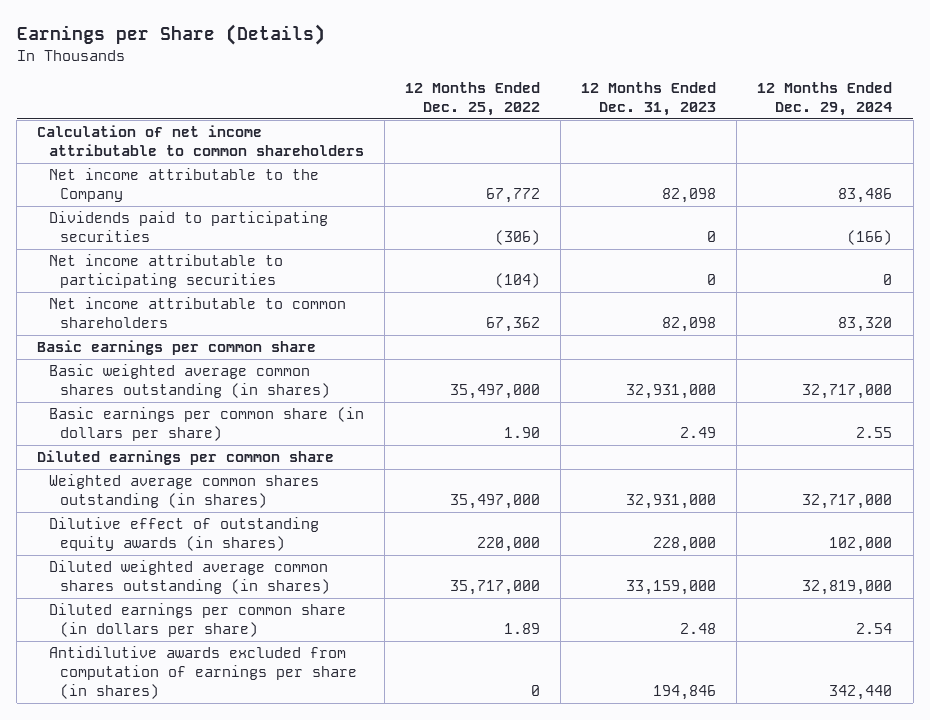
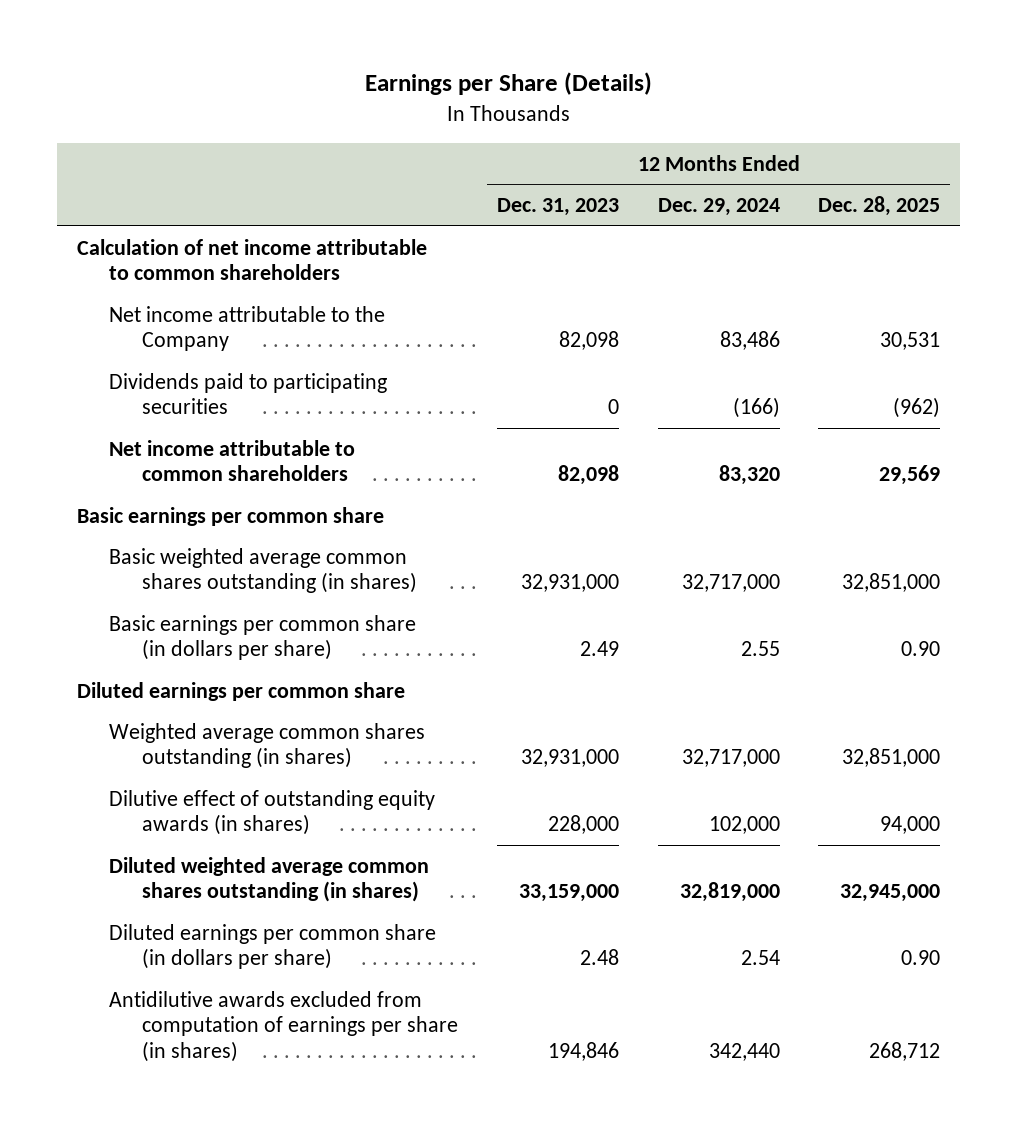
- | 12 Months Ended Dec. 25, 2022 | 12 Months Ended Dec. 31, 2023 | 12 Months Ended Dec. 29, 2024
+ | 12 Months Ended Dec. 31, 2023 | 12 Months Ended Dec. 29, 2024 | 12 Months Ended Dec. 28, 2025
- Net income attributable to participating securities | (104) | 0 | 0

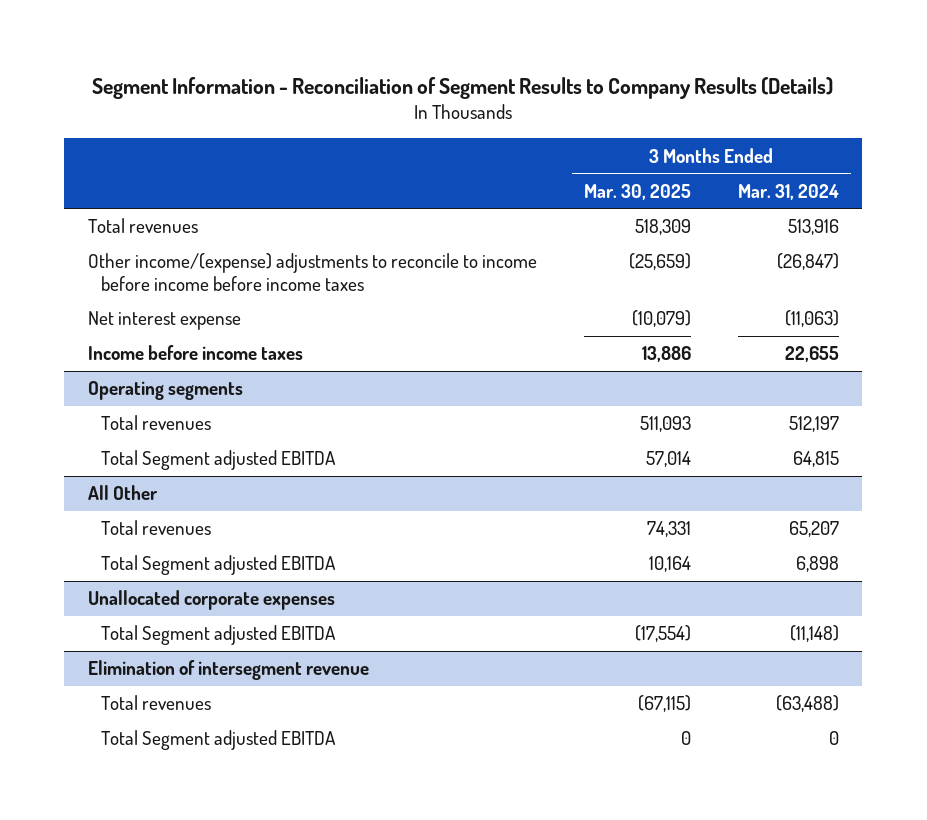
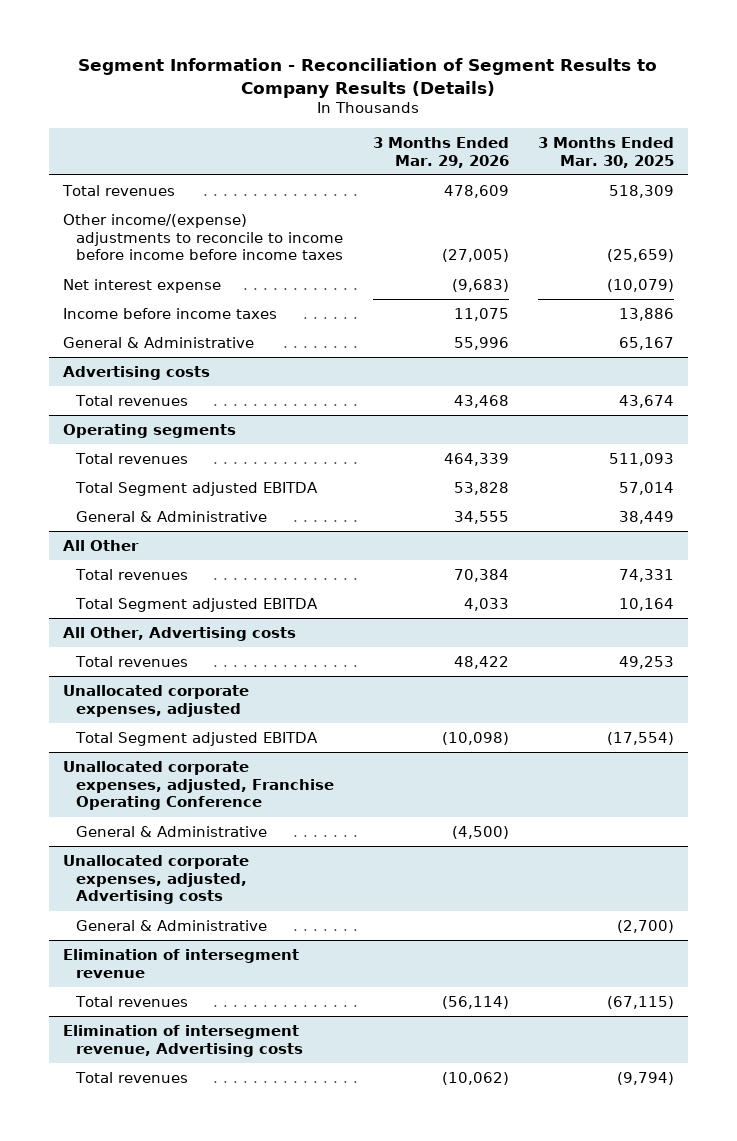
- | 3 Months Ended Mar. 30, 2025 | 3 Months Ended Mar. 31, 2024
+ | 3 Months Ended Mar. 29, 2026 | 3 Months Ended Mar. 30, 2025
+ General & Administrative | 55,996 | 65,167
+ Advertising costs
+ Total revenues | 43,468 | 43,674
@ Operating segments
+ General & Administrative | 34,555 | 38,449
- Unallocated corporate expenses
+ All Other, Advertising costs
+ Total revenues | 48,422 | 49,253
+ Unallocated corporate expenses, adjusted
+ Unallocated corporate expenses, adjusted, Franchise Operating Conference
+ General & Administrative | (4,500) |
+ Unallocated corporate expenses, adjusted, Advertising costs
+ General & Administrative | | (2,700)
@ Elimination of intersegment revenue
- Total Segment adjusted EBITDA | 0 | 0
+ Elimination of intersegment revenue, Advertising costs
+ Total revenues | (10,062) | (9,794)

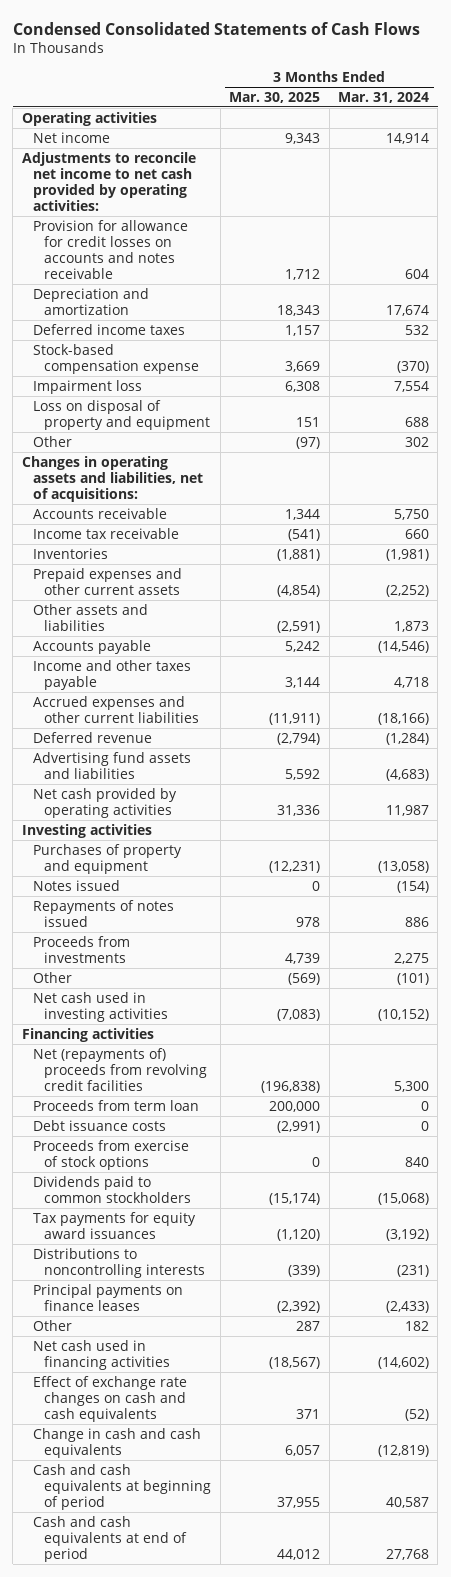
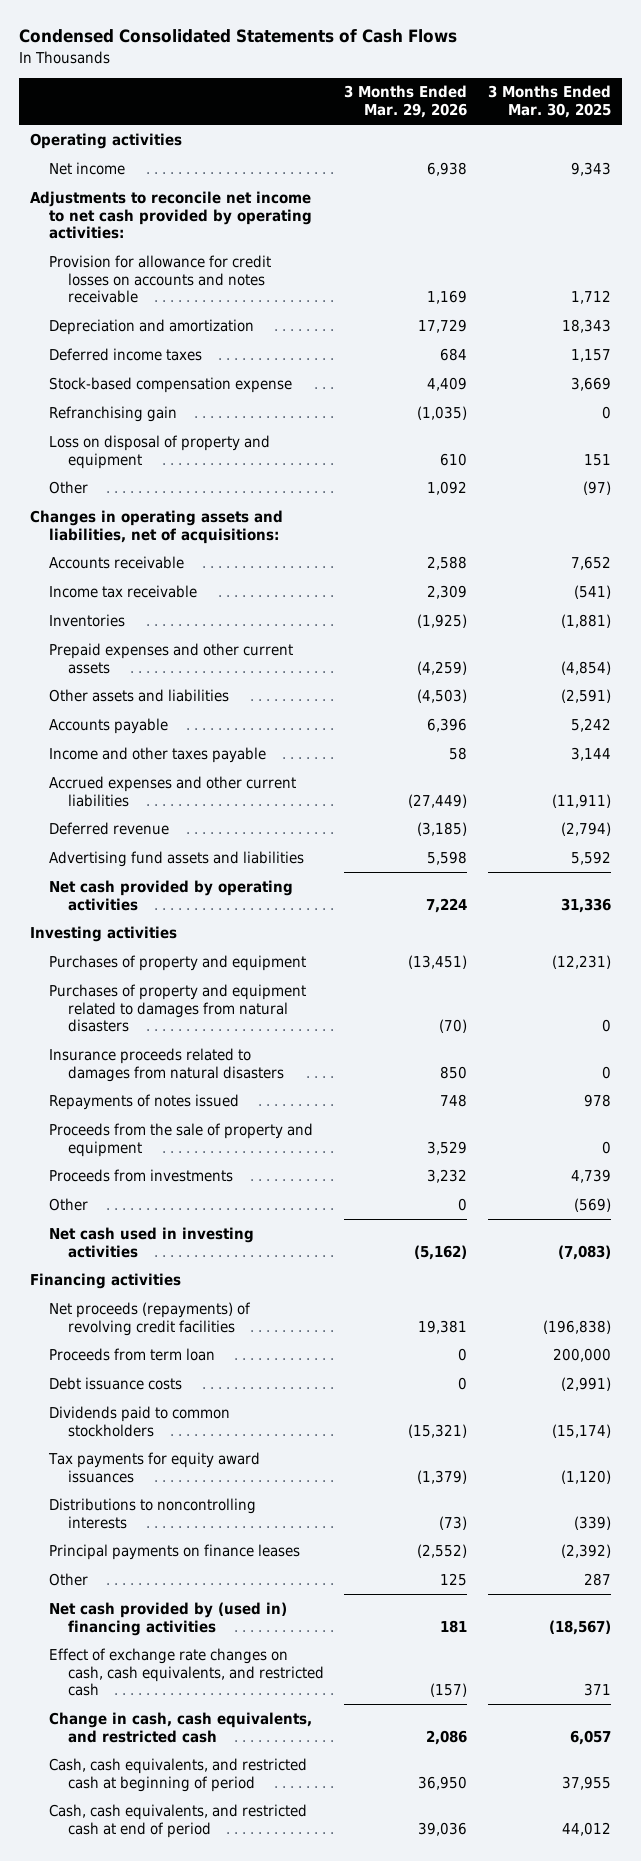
- | 3 Months Ended Mar. 30, 2025 | 3 Months Ended Mar. 31, 2024
+ | 3 Months Ended Mar. 29, 2026 | 3 Months Ended Mar. 30, 2025
- Impairment loss | 6,308 | 7,554
+ Refranchising gain | (1,035) | 0
- Accounts receivable | 1,344 | 5,750
+ Accounts receivable | 2,588 | 7,652
- Notes issued | 0 | (154)
+ Purchases of property and equipment related to damages from natural disasters | (70) | 0
+ Insurance proceeds related to damages from natural disasters | 850 | 0
+ Proceeds from the sale of property and equipment | 3,529 | 0
- Net (repayments of) proceeds from revolving credit facilities | (196,838) | 5,300
+ Net proceeds (repayments) of revolving credit facilities | 19,381 | (196,838)
- Proceeds from exercise of stock options | 0 | 840
- Net cash used in financing activities | (18,567) | (14,602)
- Effect of exchange rate changes on cash and cash equivalents | 371 | (52)
- Change in cash and cash equivalents | 6,057 | (12,819)
- Cash and cash equivalents at beginning of period | 37,955 | 40,587
- Cash and cash equivalents at end of period | 44,012 | 27,768
+ Net cash provided by (used in) financing activities | 181 | (18,567)
+ Effect of exchange rate changes on cash, cash equivalents, and restricted cash | (157) | 371
+ Change in cash, cash equivalents, and restricted cash | 2,086 | 6,057
+ Cash, cash equivalents, and restricted cash at beginning of period | 36,950 | 37,955
+ Cash, cash equivalents, and restricted cash at end of period | 39,036 | 44,012

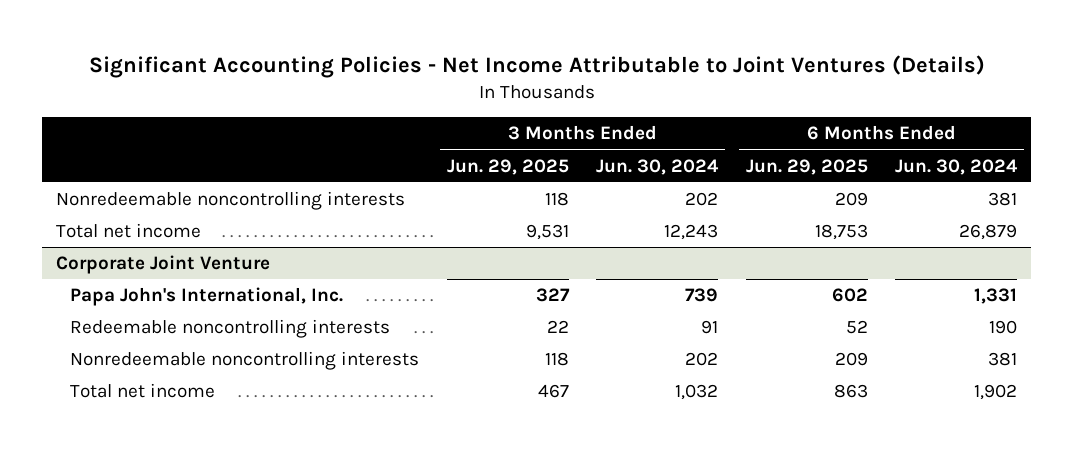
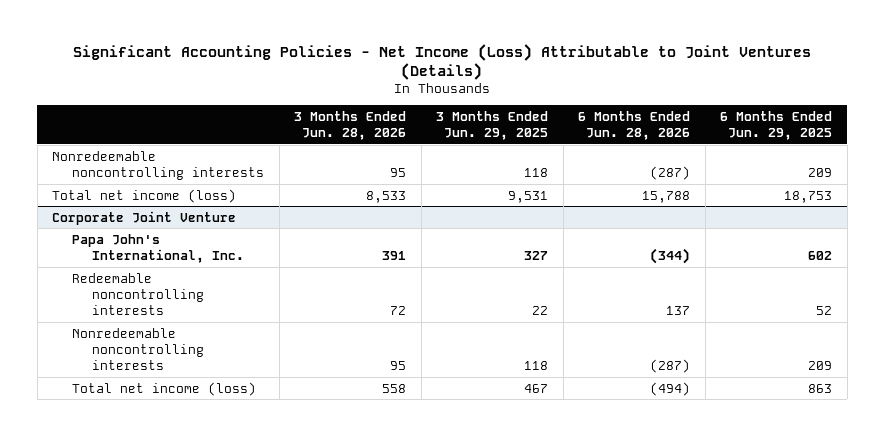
- Significant Accounting Policies - Net Income Attributable to Joint Ventures (Details)
+ Significant Accounting Policies - Net Income (Loss) Attributable to Joint Ventures (Details)
- | 3 Months Ended Jun. 29, 2025 | 3 Months Ended Jun. 30, 2024 | 6 Months Ended Jun. 29, 2025 | 6 Months Ended Jun. 30, 2024
+ | 3 Months Ended Jun. 28, 2026 | 3 Months Ended Jun. 29, 2025 | 6 Months Ended Jun. 28, 2026 | 6 Months Ended Jun. 29, 2025
- Total net income | 9,531 | 12,243 | 18,753 | 26,879
+ Total net income (loss) | 8,533 | 9,531 | 15,788 | 18,753
@ Corporate Joint Venture
- Total net income | 467 | 1,032 | 863 | 1,902
+ Total net income (loss) | 558 | 467 | (494) | 863

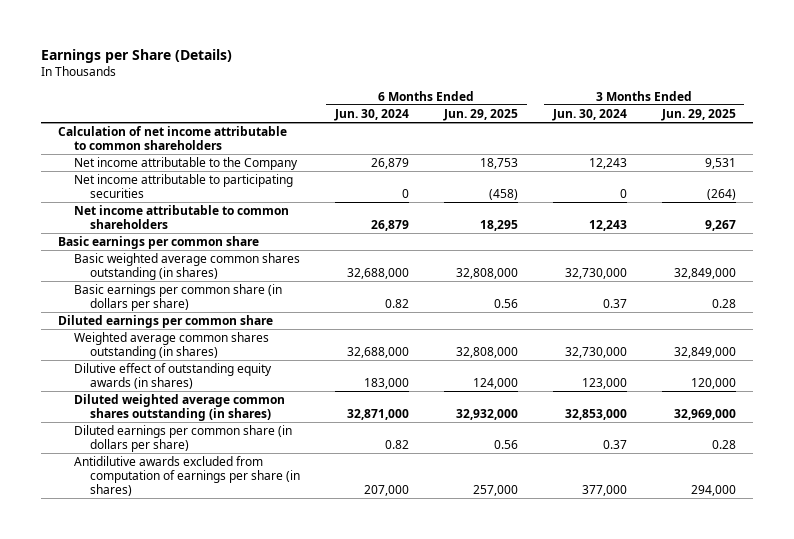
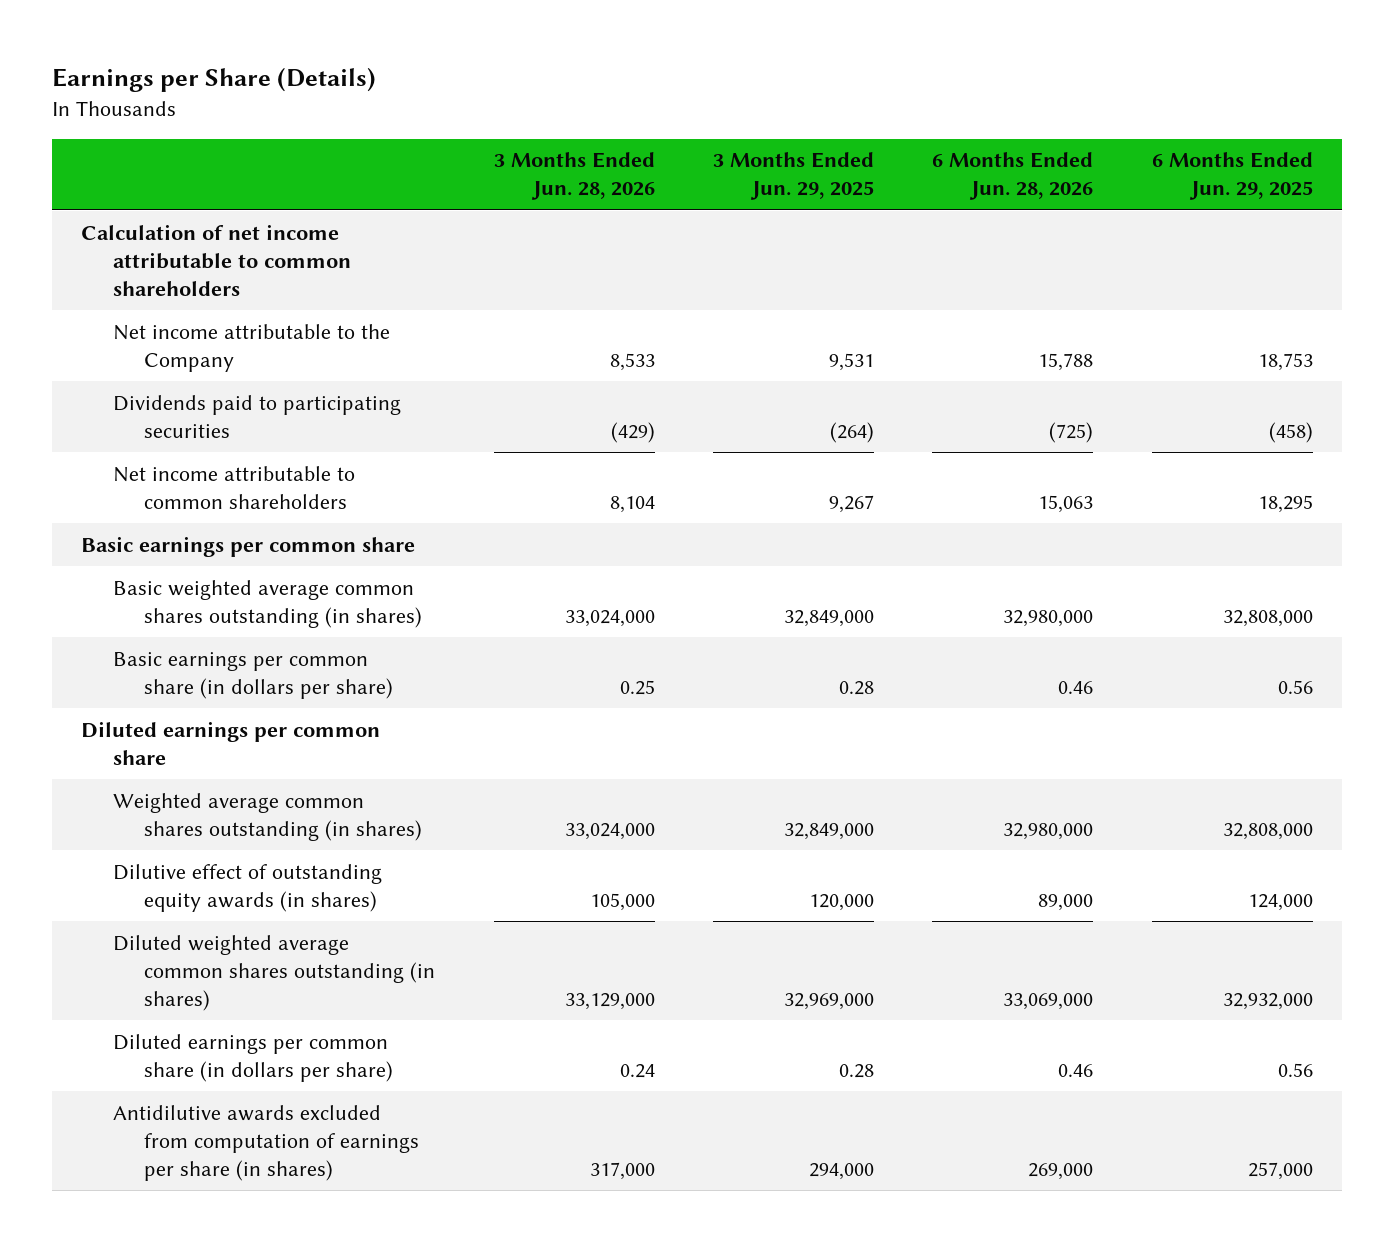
- | 6 Months Ended Jun. 30, 2024 | 6 Months Ended Jun. 29, 2025 | 3 Months Ended Jun. 30, 2024 | 3 Months Ended Jun. 29, 2025
+ | 3 Months Ended Jun. 28, 2026 | 3 Months Ended Jun. 29, 2025 | 6 Months Ended Jun. 28, 2026 | 6 Months Ended Jun. 29, 2025
- Net income attributable to participating securities | 0 | (458) | 0 | (264)
+ Dividends paid to participating securities | (429) | (264) | (725) | (458)

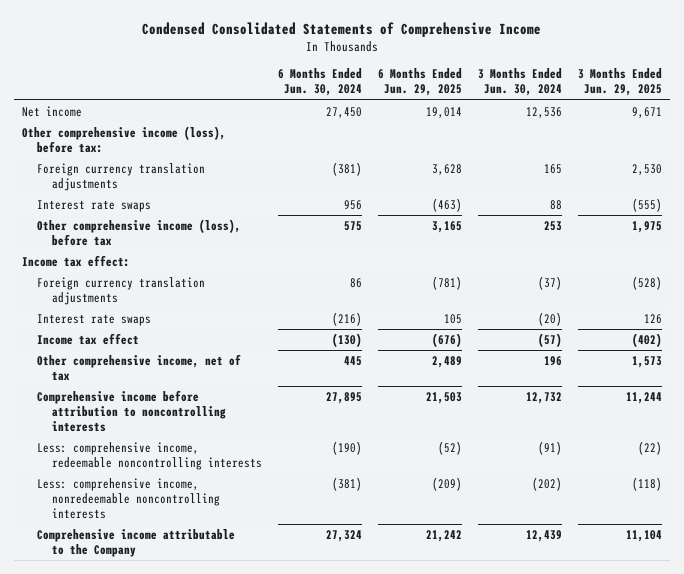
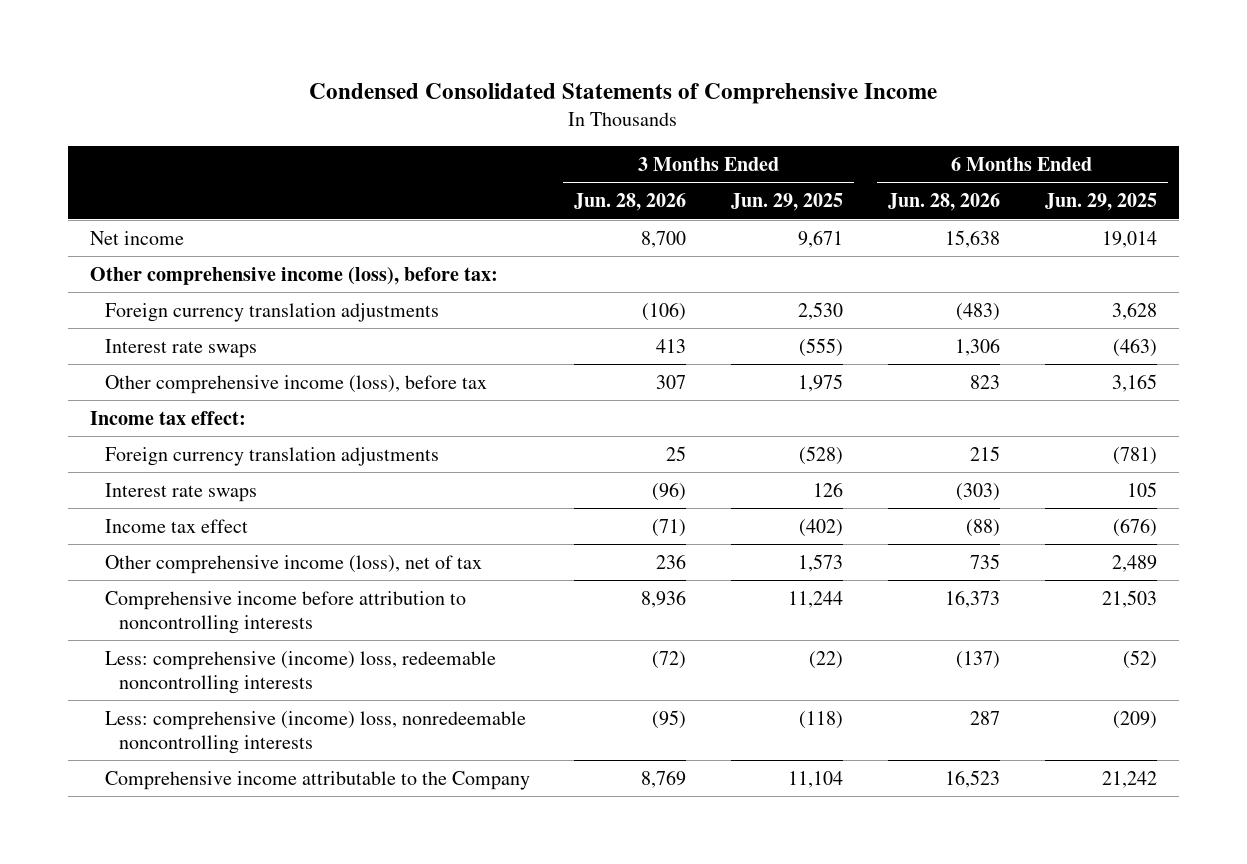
- | 6 Months Ended Jun. 30, 2024 | 6 Months Ended Jun. 29, 2025 | 3 Months Ended Jun. 30, 2024 | 3 Months Ended Jun. 29, 2025
+ | 3 Months Ended Jun. 28, 2026 | 3 Months Ended Jun. 29, 2025 | 6 Months Ended Jun. 28, 2026 | 6 Months Ended Jun. 29, 2025
- Other comprehensive income, net of tax | 445 | 2,489 | 196 | 1,573
+ Other comprehensive income (loss), net of tax | 236 | 1,573 | 735 | 2,489
- Less: comprehensive income, redeemable noncontrolling interests | (190) | (52) | (91) | (22)
- Less: comprehensive income, nonredeemable noncontrolling interests | (381) | (209) | (202) | (118)
+ Less: comprehensive (income) loss, redeemable noncontrolling interests | (72) | (22) | (137) | (52)
+ Less: comprehensive (income) loss, nonredeemable noncontrolling interests | (95) | (118) | 287 | (209)

